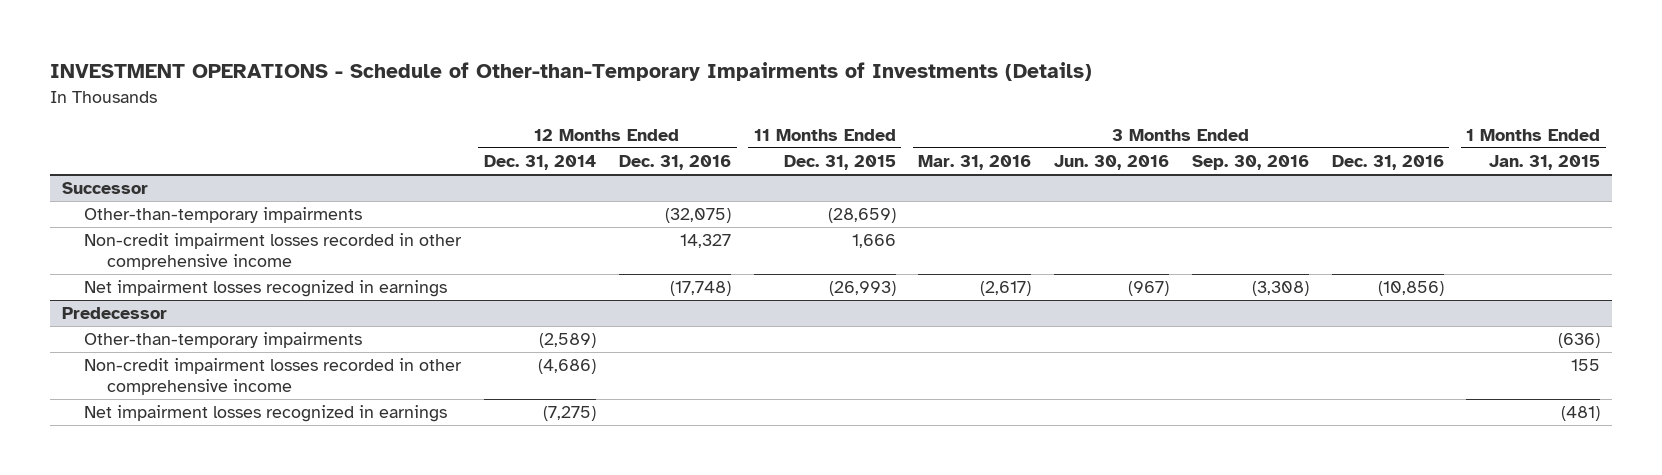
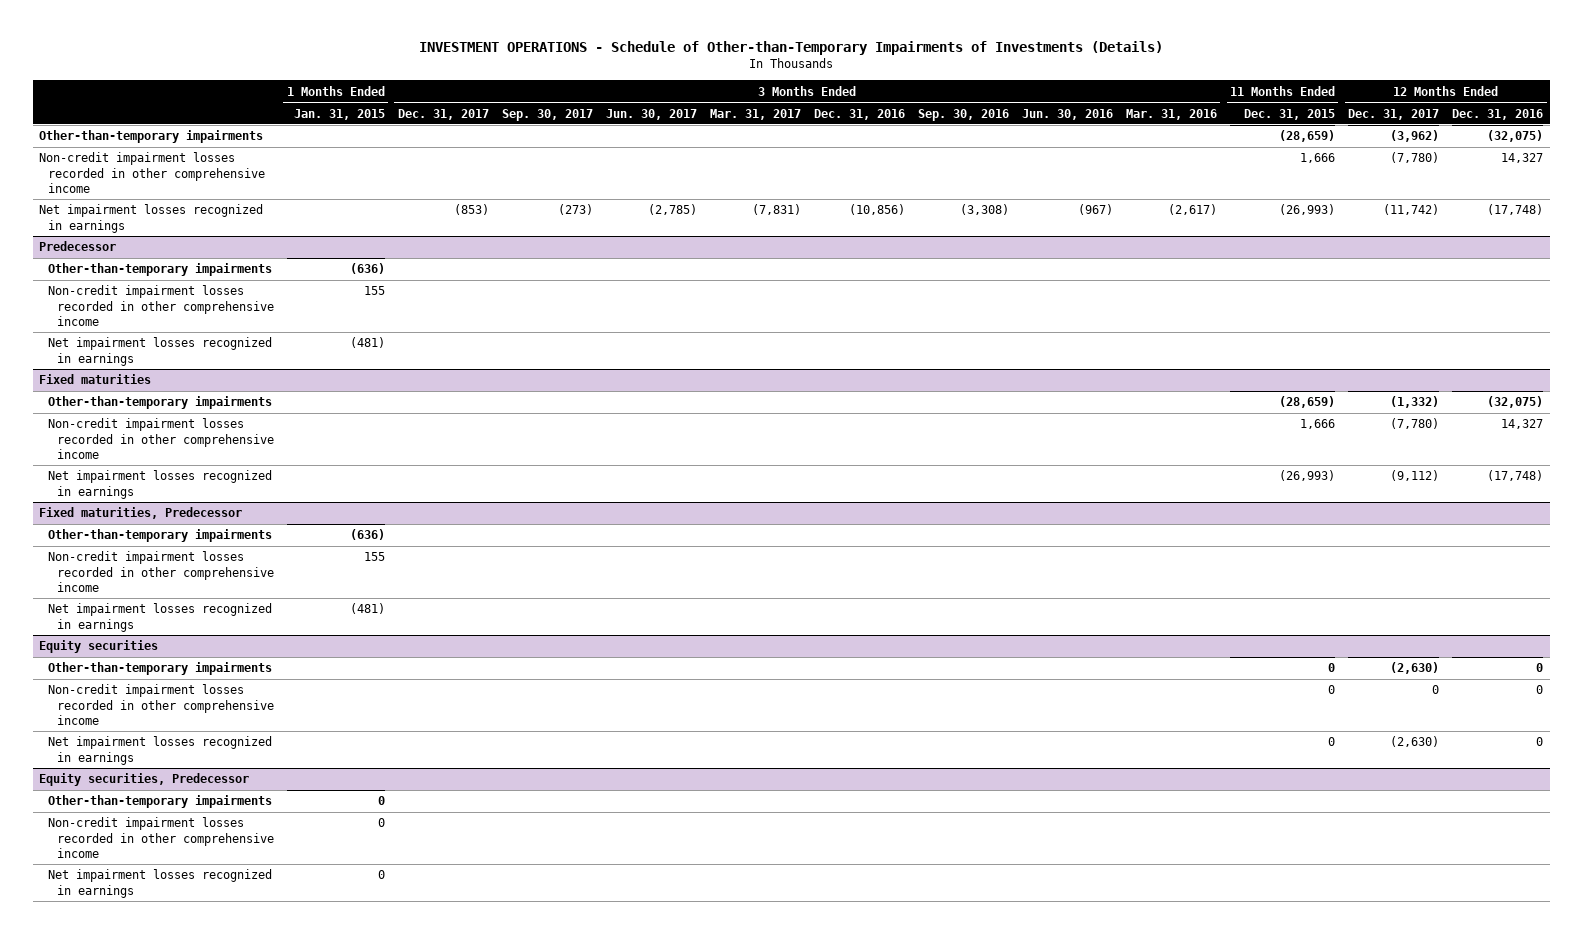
- | 12 Months Ended Dec. 31, 2014 | 12 Months Ended Dec. 31, 2016 | 11 Months Ended Dec. 31, 2015 | 3 Months Ended Mar. 31, 2016 | 3 Months Ended Jun. 30, 2016 | 3 Months Ended Sep. 30, 2016 | 3 Months Ended Dec. 31, 2016 | 1 Months Ended Jan. 31, 2015
+ | 1 Months Ended Jan. 31, 2015 | 3 Months Ended Dec. 31, 2017 | 3 Months Ended Sep. 30, 2017 | 3 Months Ended Jun. 30, 2017 | 3 Months Ended Mar. 31, 2017 | 3 Months Ended Dec. 31, 2016 | 3 Months Ended Sep. 30, 2016 | 3 Months Ended Jun. 30, 2016 | 3 Months Ended Mar. 31, 2016 | 11 Months Ended Dec. 31, 2015 | 12 Months Ended Dec. 31, 2017 | 12 Months Ended Dec. 31, 2016
- Successor
+ Fixed maturities
+ Other-than-temporary impairments | | | | | | | | | | (28,659) | (1,332) | (32,075)
+ Non-credit impairment losses recorded in other comprehensive income | | | | | | | | | | 1,666 | (7,780) | 14,327
+ Net impairment losses recognized in earnings | | | | | | | | | | (26,993) | (9,112) | (17,748)
+ Fixed maturities, Predecessor
+ Other-than-temporary impairments | (636) | | | | | | | | | | |
+ Non-credit impairment losses recorded in other comprehensive income | 155 | | | | | | | | | | |
+ Net impairment losses recognized in earnings | (481) | | | | | | | | | | |
+ Equity securities
+ Other-than-temporary impairments | | | | | | | | | | 0 | (2,630) | 0
+ Non-credit impairment losses recorded in other comprehensive income | | | | | | | | | | 0 | 0 | 0
+ Net impairment losses recognized in earnings | | | | | | | | | | 0 | (2,630) | 0
+ Equity securities, Predecessor
+ Other-than-temporary impairments | 0 | | | | | | | | | | |
+ Non-credit impairment losses recorded in other comprehensive income | 0 | | | | | | | | | | |
+ Net impairment losses recognized in earnings | 0 | | | | | | | | | | |

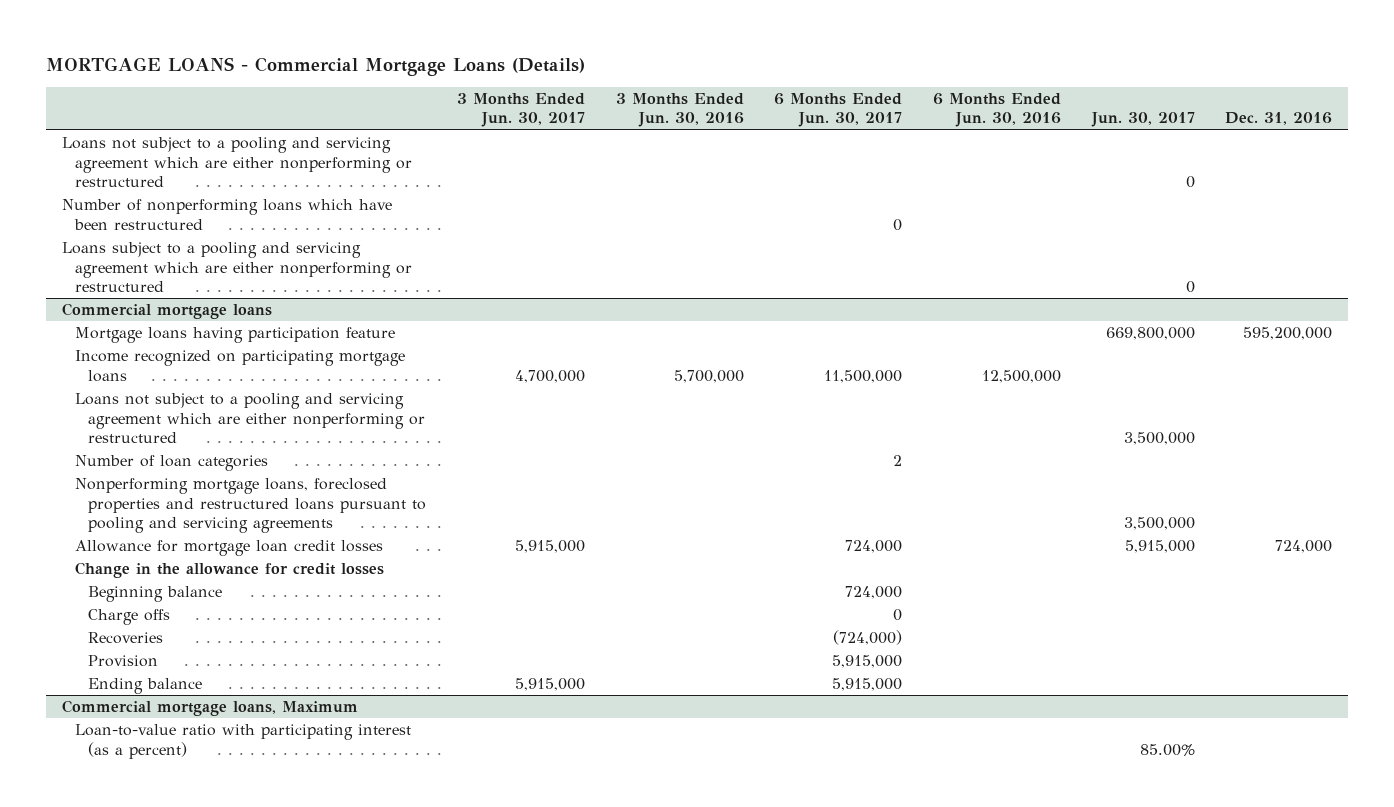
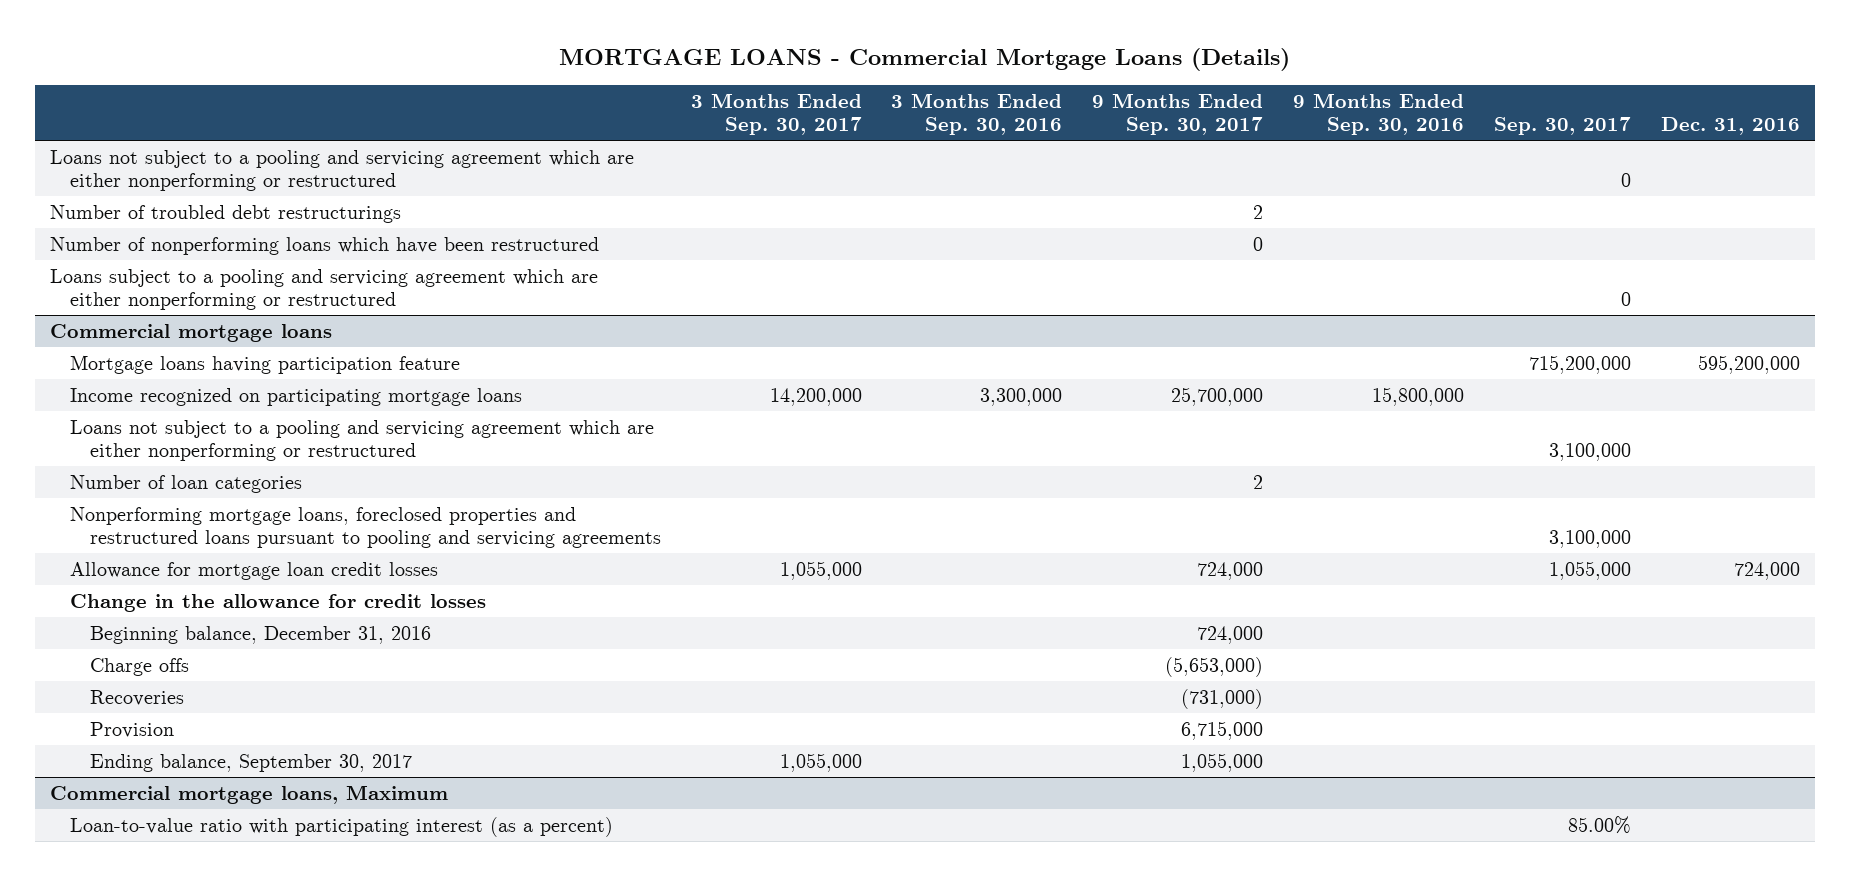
- | 3 Months Ended Jun. 30, 2017 | 3 Months Ended Jun. 30, 2016 | 6 Months Ended Jun. 30, 2017 | 6 Months Ended Jun. 30, 2016 | Jun. 30, 2017 | Dec. 31, 2016
+ | 3 Months Ended Sep. 30, 2017 | 3 Months Ended Sep. 30, 2016 | 9 Months Ended Sep. 30, 2017 | 9 Months Ended Sep. 30, 2016 | Sep. 30, 2017 | Dec. 31, 2016
+ Number of troubled debt restructurings | | | 2 | | |
@ Commercial mortgage loans
- Beginning balance | | | 724,000 | | |
+ Beginning balance, December 31, 2016 | | | 724,000 | | |
- Ending balance | 5,915,000 | | 5,915,000 | | |
+ Ending balance, September 30, 2017 | 1,055,000 | | 1,055,000 | | |

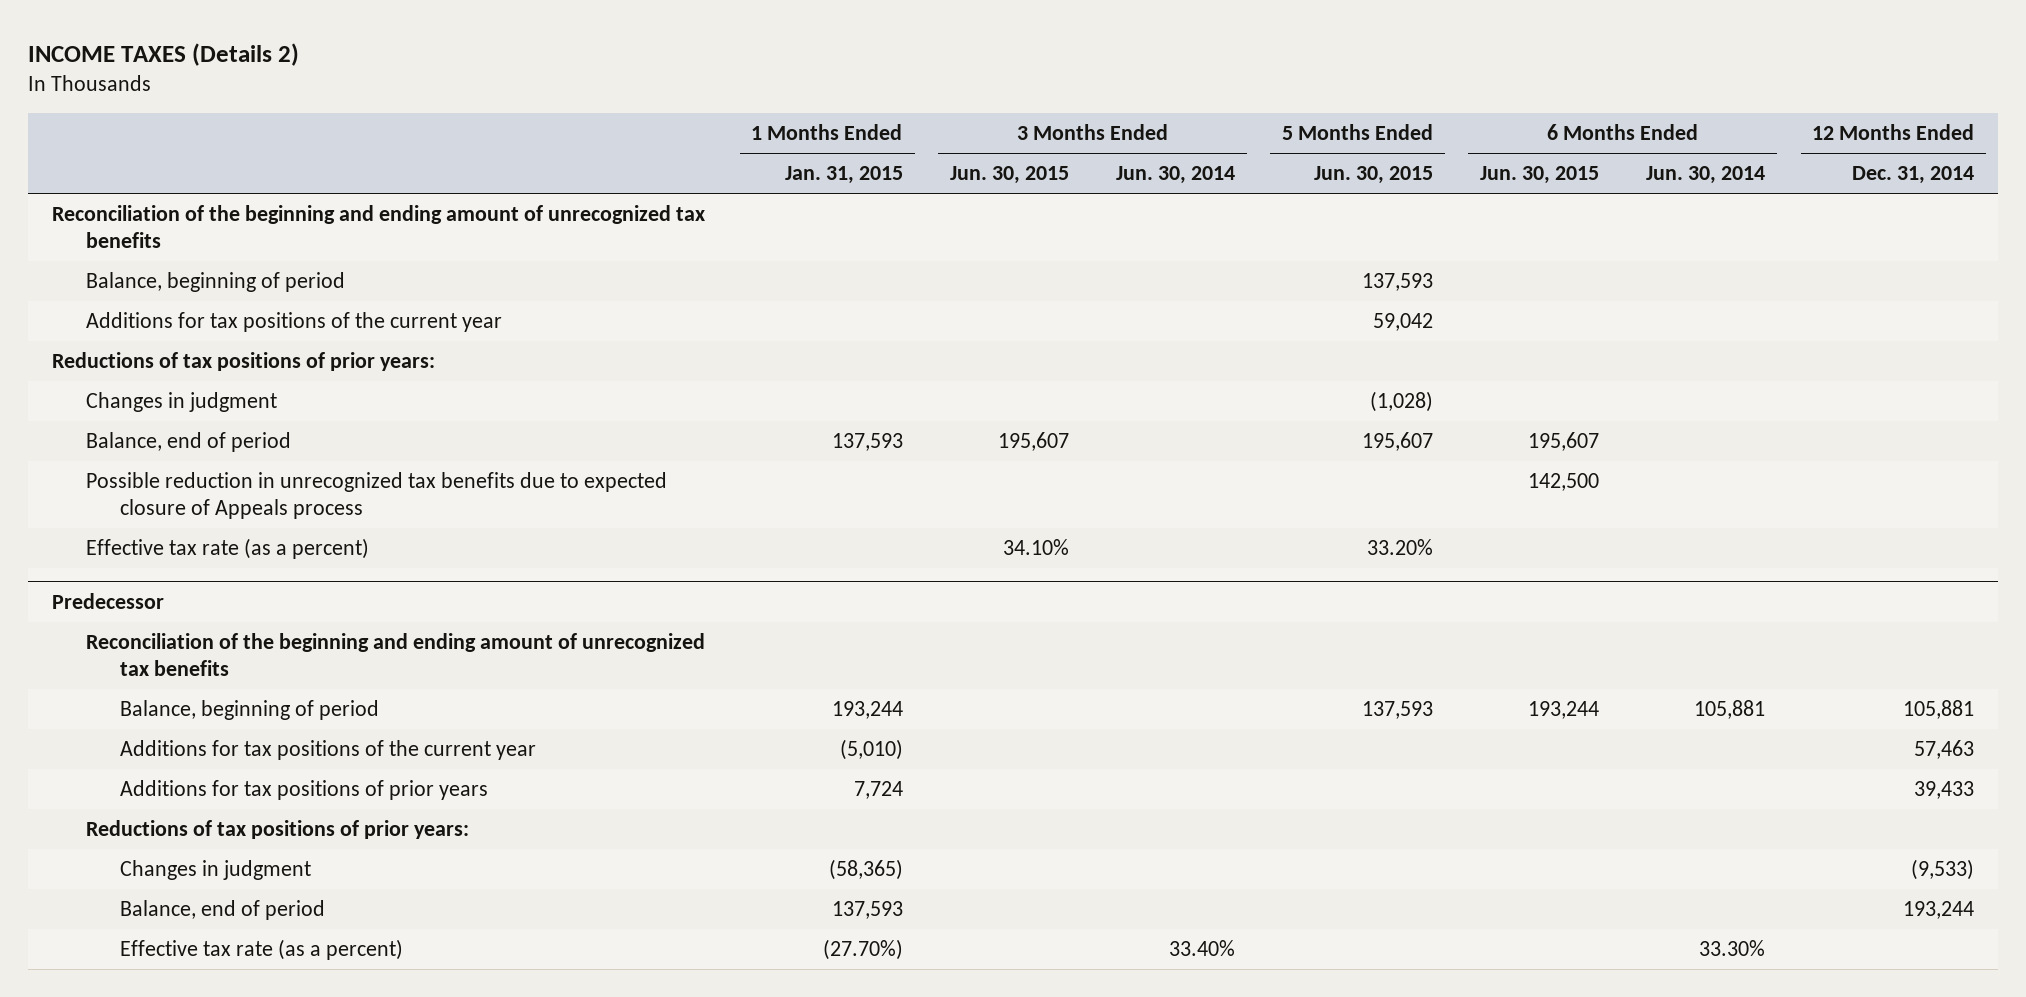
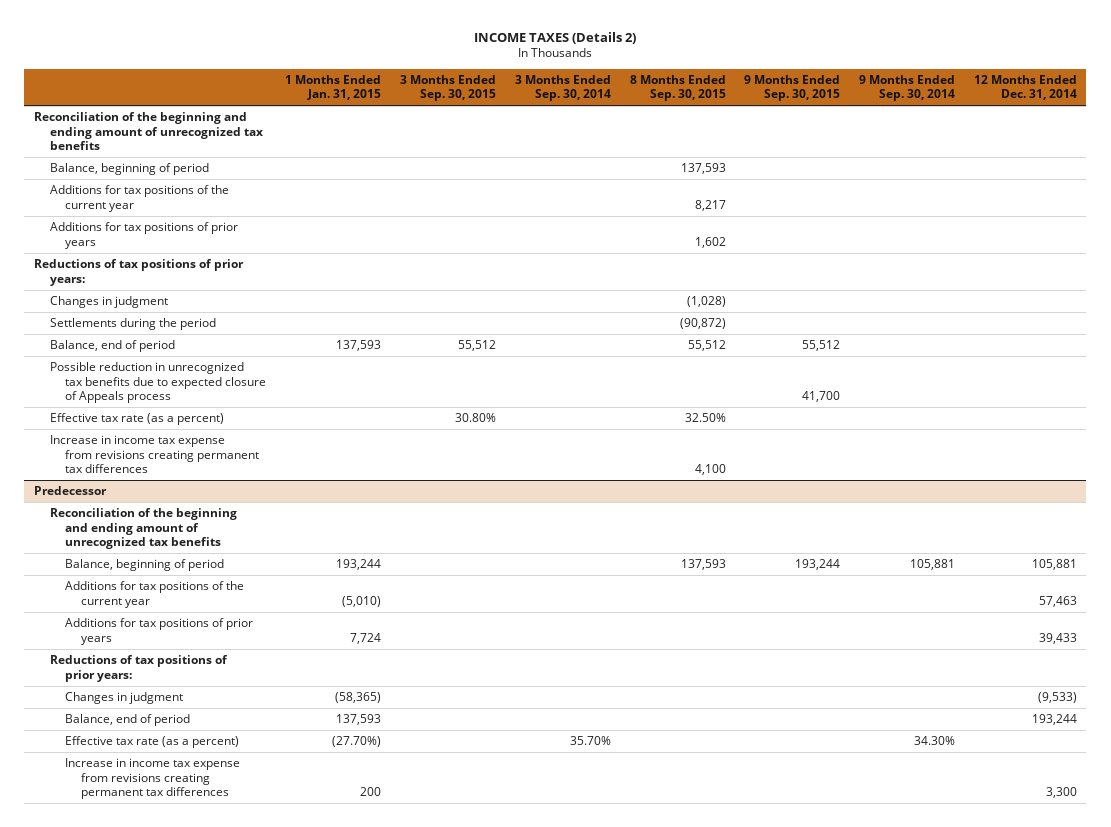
- | 1 Months Ended Jan. 31, 2015 | 3 Months Ended Jun. 30, 2015 | 3 Months Ended Jun. 30, 2014 | 5 Months Ended Jun. 30, 2015 | 6 Months Ended Jun. 30, 2015 | 6 Months Ended Jun. 30, 2014 | 12 Months Ended Dec. 31, 2014
+ | 1 Months Ended Jan. 31, 2015 | 3 Months Ended Sep. 30, 2015 | 3 Months Ended Sep. 30, 2014 | 8 Months Ended Sep. 30, 2015 | 9 Months Ended Sep. 30, 2015 | 9 Months Ended Sep. 30, 2014 | 12 Months Ended Dec. 31, 2014
+ Additions for tax positions of prior years | | | | 1,602 | | |
+ Settlements during the period | | | | (90,872) | | |
+ Increase in income tax expense from revisions creating permanent tax differences | | | | 4,100 | | |
@ Predecessor
+ Increase in income tax expense from revisions creating permanent tax differences | 200 | | | | | | 3,300

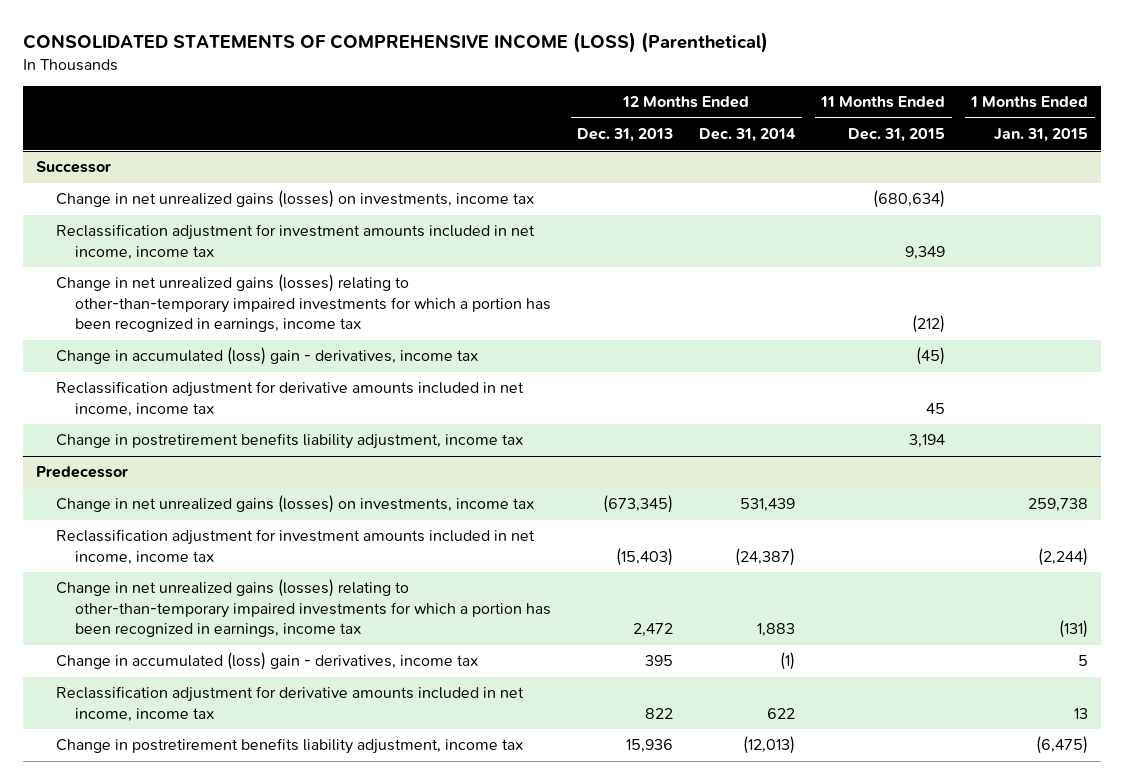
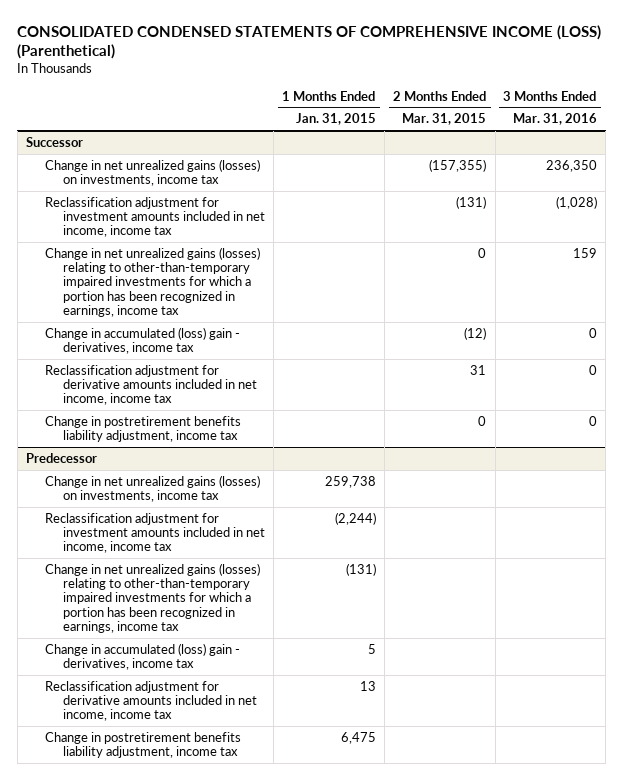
- CONSOLIDATED STATEMENTS OF COMPREHENSIVE INCOME (LOSS) (Parenthetical)
+ CONSOLIDATED CONDENSED STATEMENTS OF COMPREHENSIVE INCOME (LOSS) (Parenthetical)
- | 12 Months Ended Dec. 31, 2013 | 12 Months Ended Dec. 31, 2014 | 11 Months Ended Dec. 31, 2015 | 1 Months Ended Jan. 31, 2015
+ | 1 Months Ended Jan. 31, 2015 | 2 Months Ended Mar. 31, 2015 | 3 Months Ended Mar. 31, 2016
@ Predecessor
- Change in postretirement benefits liability adjustment, income tax | 15,936 | (12,013) | | (6,475)
+ Change in postretirement benefits liability adjustment, income tax | 6,475 | |

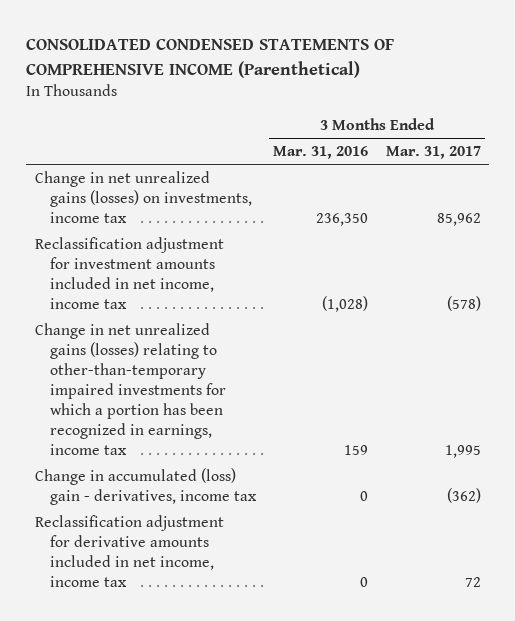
- CONSOLIDATED CONDENSED STATEMENTS OF COMPREHENSIVE INCOME (LOSS) (Parenthetical)
+ CONSOLIDATED CONDENSED STATEMENTS OF COMPREHENSIVE INCOME (Parenthetical)
- | 1 Months Ended Jan. 31, 2015 | 2 Months Ended Mar. 31, 2015 | 3 Months Ended Mar. 31, 2016
+ | 3 Months Ended Mar. 31, 2016 | 3 Months Ended Mar. 31, 2017
- Successor
- Change in postretirement benefits liability adjustment, income tax | | 0 | 0
- Predecessor
- Change in net unrealized gains (losses) on investments, income tax | 259,738 | |
- Reclassification adjustment for investment amounts included in net income, income tax | (2,244) | |
- Change in net unrealized gains (losses) relating to other-than-temporary impaired investments for which a portion has been recognized in earnings, income tax | (131) | |
- Change in accumulated (loss) gain - derivatives, income tax | 5 | |
- Reclassification adjustment for derivative amounts included in net income, income tax | 13 | |
- Change in postretirement benefits liability adjustment, income tax | 6,475 | |

